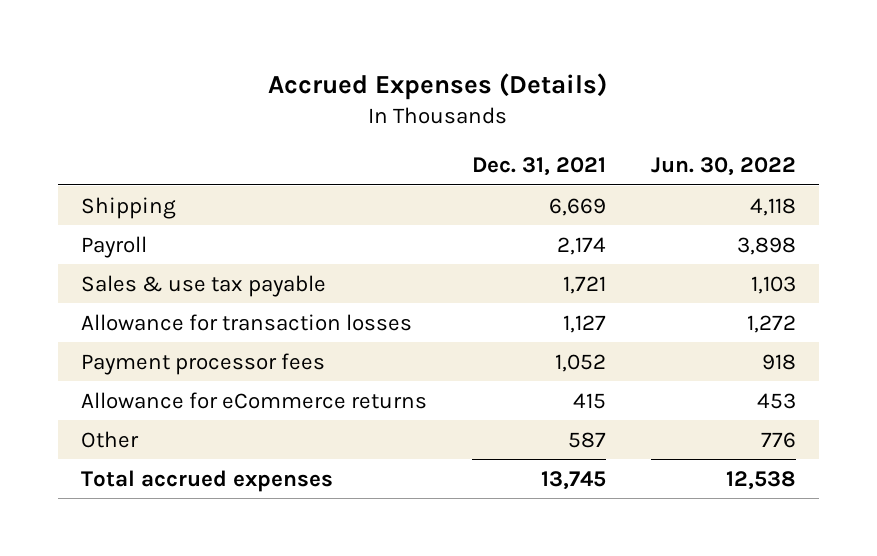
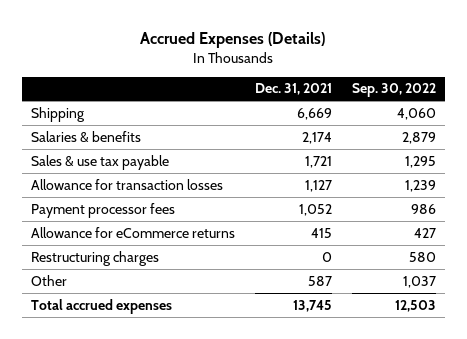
- | Dec. 31, 2021 | Jun. 30, 2022
+ | Dec. 31, 2021 | Sep. 30, 2022
- Payroll | 2,174 | 3,898
+ Salaries & benefits | 2,174 | 2,879
+ Restructuring charges | 0 | 580

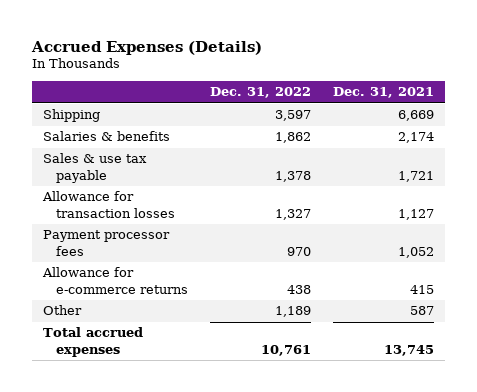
- | Dec. 31, 2021 | Sep. 30, 2022
+ | Dec. 31, 2022 | Dec. 31, 2021
- Allowance for eCommerce returns | 415 | 427
- Restructuring charges | 0 | 580
+ Allowance for e-commerce returns | 438 | 415

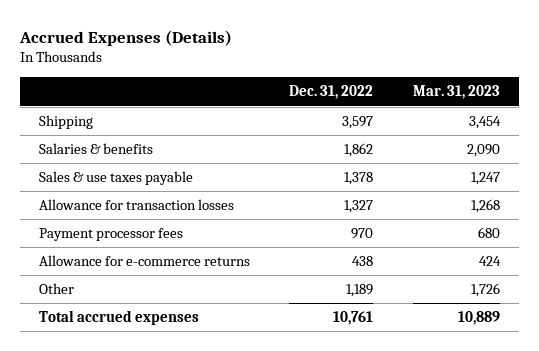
- | Dec. 31, 2022 | Dec. 31, 2021
+ | Dec. 31, 2022 | Mar. 31, 2023
- Sales & use tax payable | 1,378 | 1,721
+ Sales & use taxes payable | 1,378 | 1,247

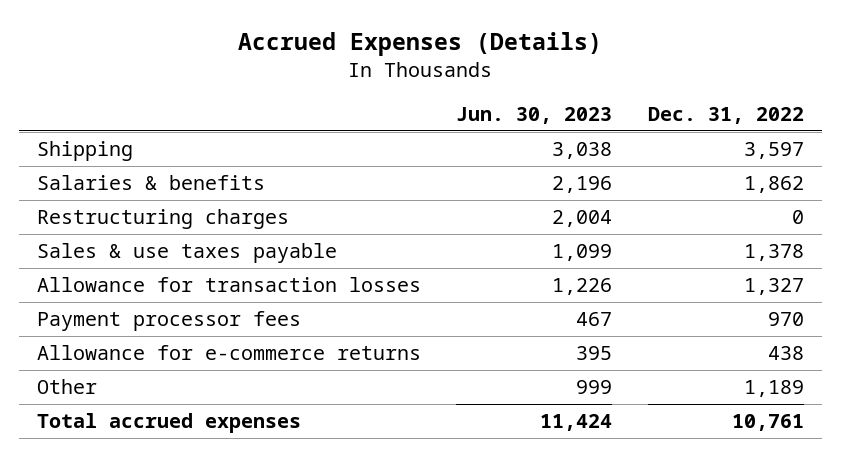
- | Dec. 31, 2022 | Mar. 31, 2023
+ | Jun. 30, 2023 | Dec. 31, 2022
+ Restructuring charges | 2,004 | 0

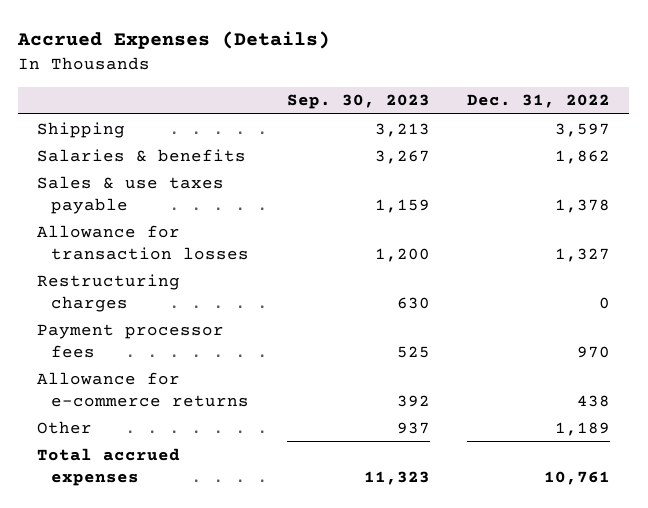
- | Jun. 30, 2023 | Dec. 31, 2022
+ | Sep. 30, 2023 | Dec. 31, 2022
moved down: Restructuring charges | 630 | 0

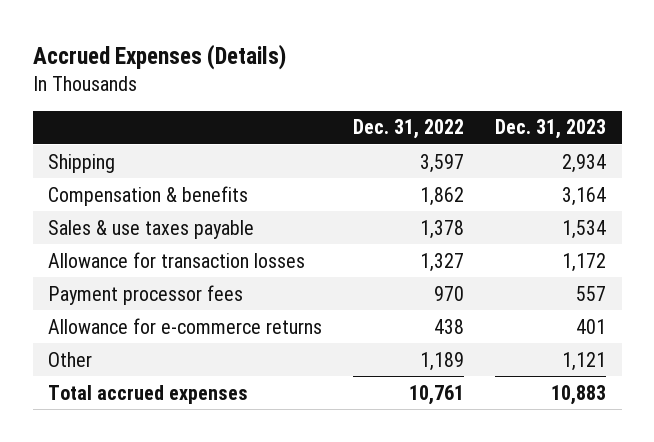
- | Sep. 30, 2023 | Dec. 31, 2022
+ | Dec. 31, 2022 | Dec. 31, 2023
- Salaries & benefits | 3,267 | 1,862
+ Compensation & benefits | 1,862 | 3,164
- Restructuring charges | 630 | 0

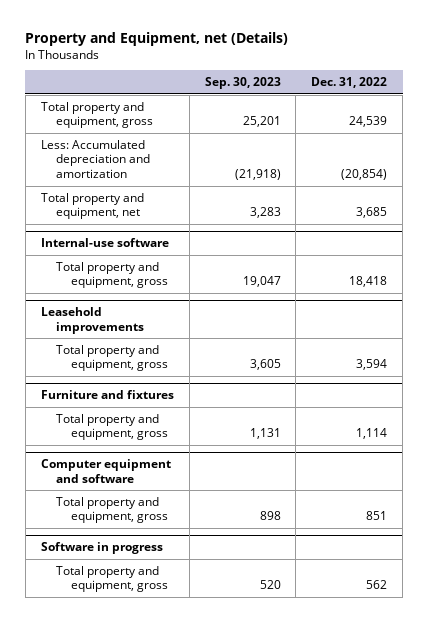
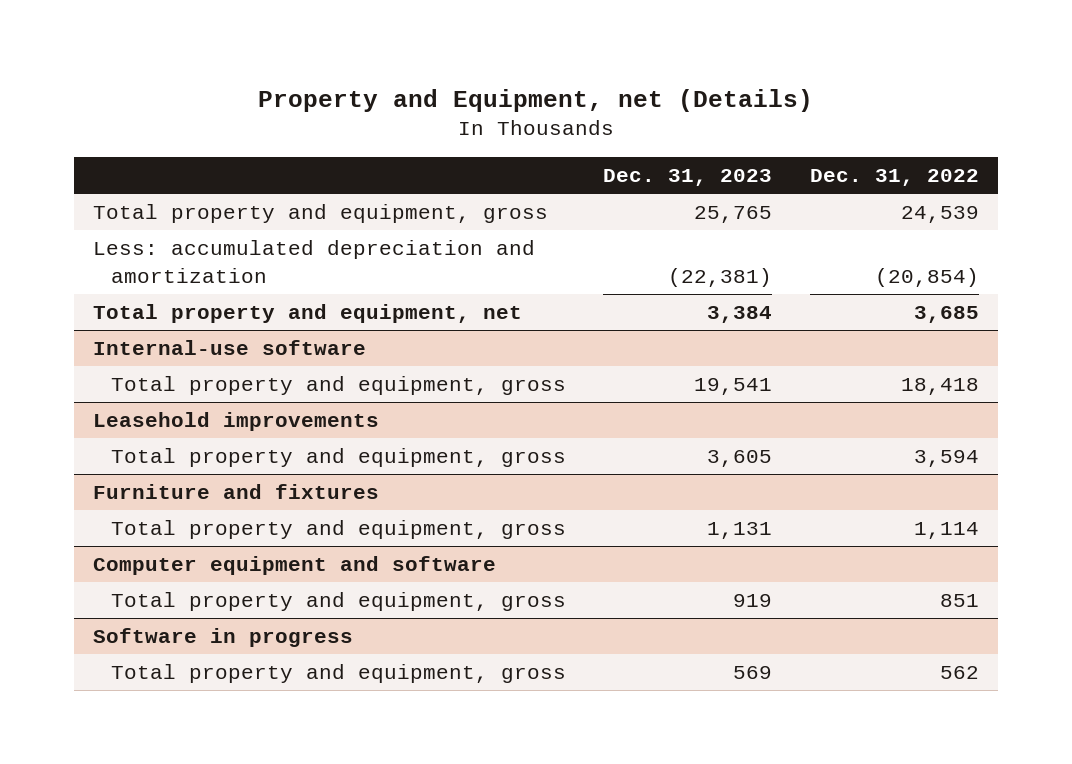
- | Sep. 30, 2023 | Dec. 31, 2022
+ | Dec. 31, 2023 | Dec. 31, 2022
- Less: Accumulated depreciation and amortization | (21,918) | (20,854)
+ Less: accumulated depreciation and amortization | (22,381) | (20,854)

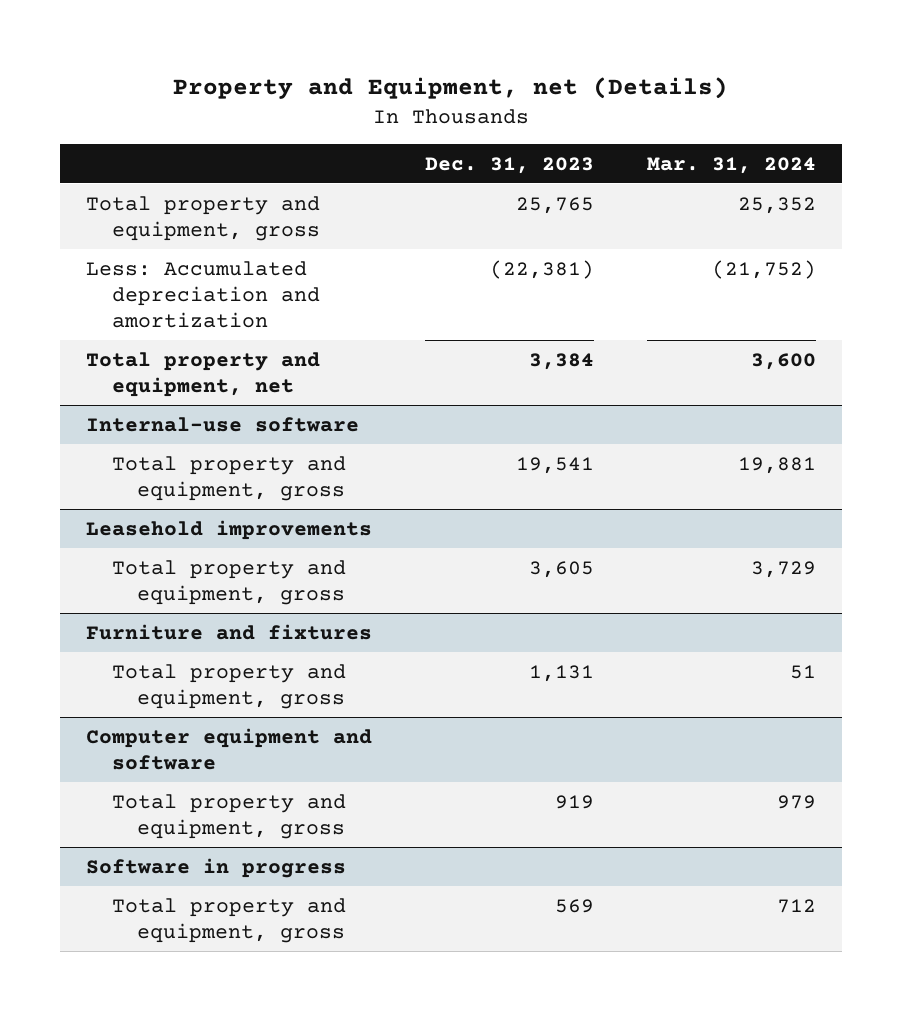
- | Dec. 31, 2023 | Dec. 31, 2022
+ | Dec. 31, 2023 | Mar. 31, 2024
- Less: accumulated depreciation and amortization | (22,381) | (20,854)
+ Less: Accumulated depreciation and amortization | (22,381) | (21,752)

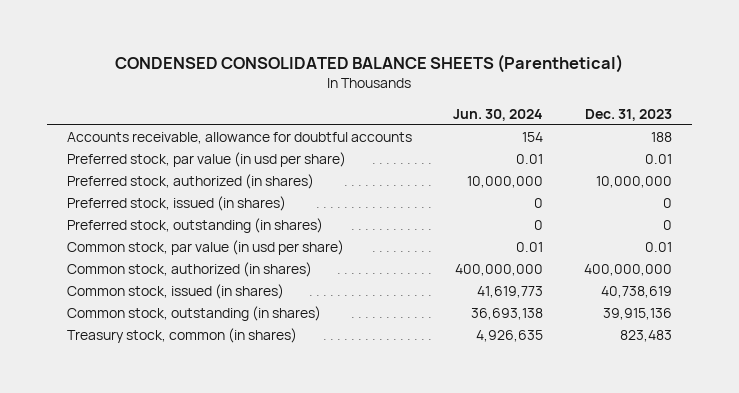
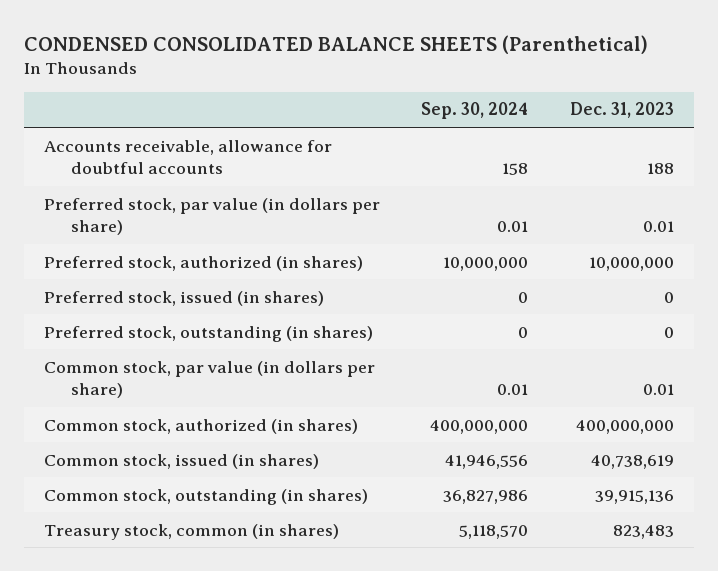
- | Jun. 30, 2024 | Dec. 31, 2023
+ | Sep. 30, 2024 | Dec. 31, 2023
- Preferred stock, par value (in usd per share) | 0.01 | 0.01
+ Preferred stock, par value (in dollars per share) | 0.01 | 0.01
- Common stock, par value (in usd per share) | 0.01 | 0.01
+ Common stock, par value (in dollars per share) | 0.01 | 0.01

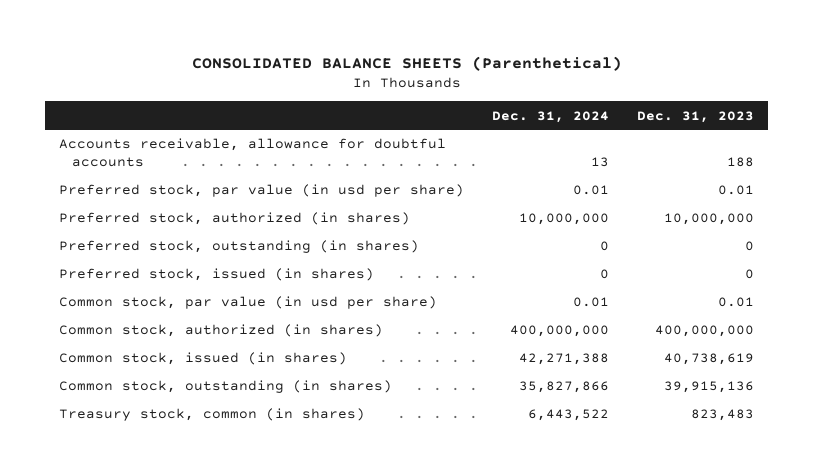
- CONDENSED CONSOLIDATED BALANCE SHEETS (Parenthetical)
+ CONSOLIDATED BALANCE SHEETS (Parenthetical)
- | Sep. 30, 2024 | Dec. 31, 2023
+ | Dec. 31, 2024 | Dec. 31, 2023
- Preferred stock, par value (in dollars per share) | 0.01 | 0.01
+ Preferred stock, par value (in usd per share) | 0.01 | 0.01
- Common stock, par value (in dollars per share) | 0.01 | 0.01
moved down: Preferred stock, issued (in shares) | 0 | 0
+ Common stock, par value (in usd per share) | 0.01 | 0.01

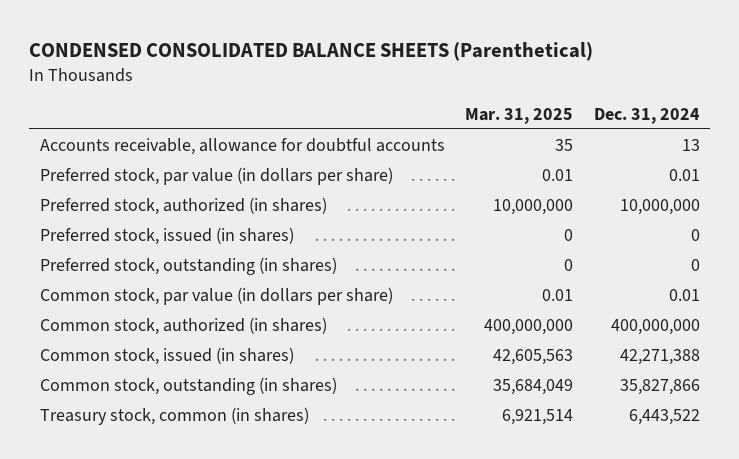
- CONSOLIDATED BALANCE SHEETS (Parenthetical)
+ CONDENSED CONSOLIDATED BALANCE SHEETS (Parenthetical)
- | Dec. 31, 2024 | Dec. 31, 2023
+ | Mar. 31, 2025 | Dec. 31, 2024
- Preferred stock, par value (in usd per share) | 0.01 | 0.01
+ Preferred stock, par value (in dollars per share) | 0.01 | 0.01
- Common stock, par value (in usd per share) | 0.01 | 0.01
moved down: Preferred stock, outstanding (in shares) | 0 | 0
+ Common stock, par value (in dollars per share) | 0.01 | 0.01

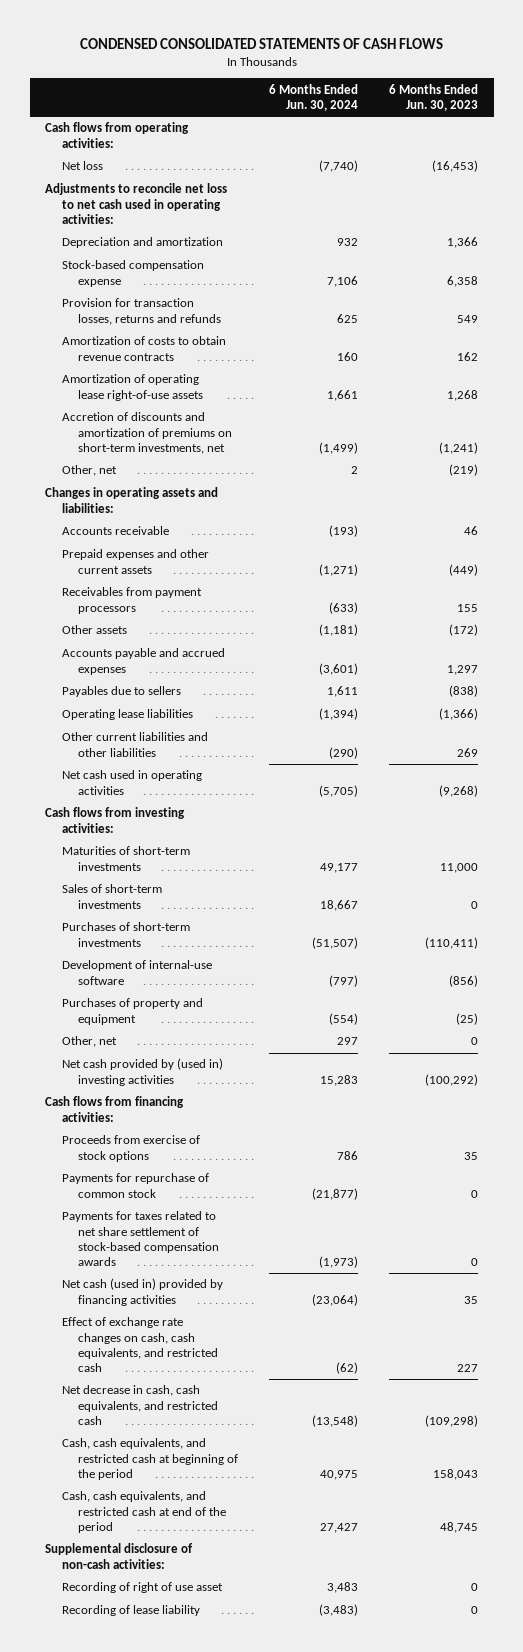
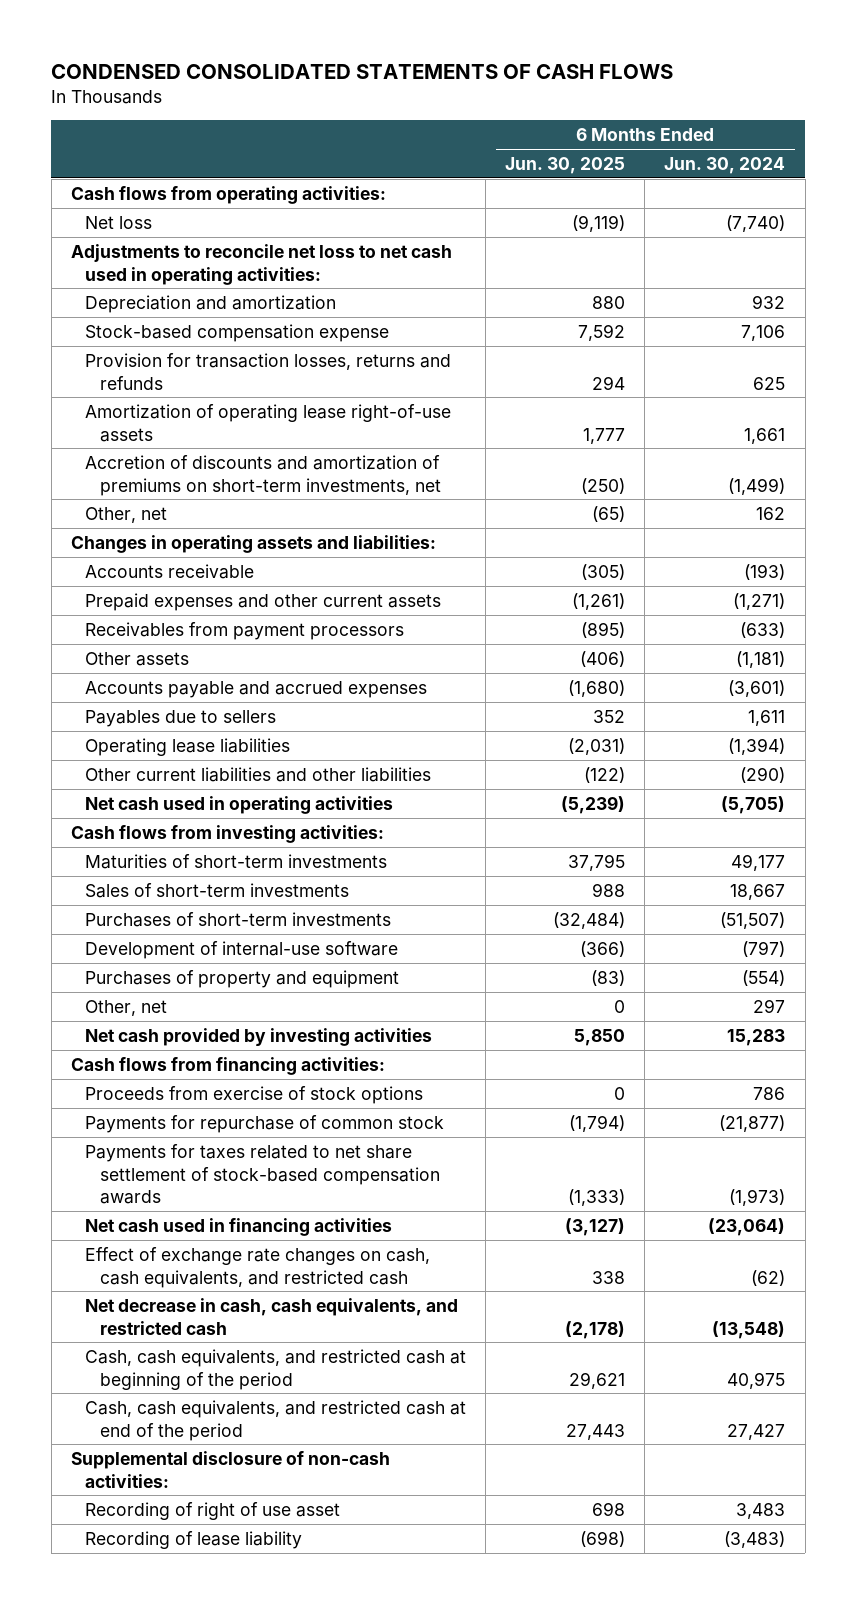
- | 6 Months Ended Jun. 30, 2024 | 6 Months Ended Jun. 30, 2023
+ | 6 Months Ended Jun. 30, 2025 | 6 Months Ended Jun. 30, 2024
- Amortization of costs to obtain revenue contracts | 160 | 162
- Other, net | 2 | (219)
+ Other, net | (65) | 162
- Net cash provided by (used in) investing activities | 15,283 | (100,292)
+ Net cash provided by investing activities | 5,850 | 15,283
- Net cash (used in) provided by financing activities | (23,064) | 35
+ Net cash used in financing activities | (3,127) | (23,064)

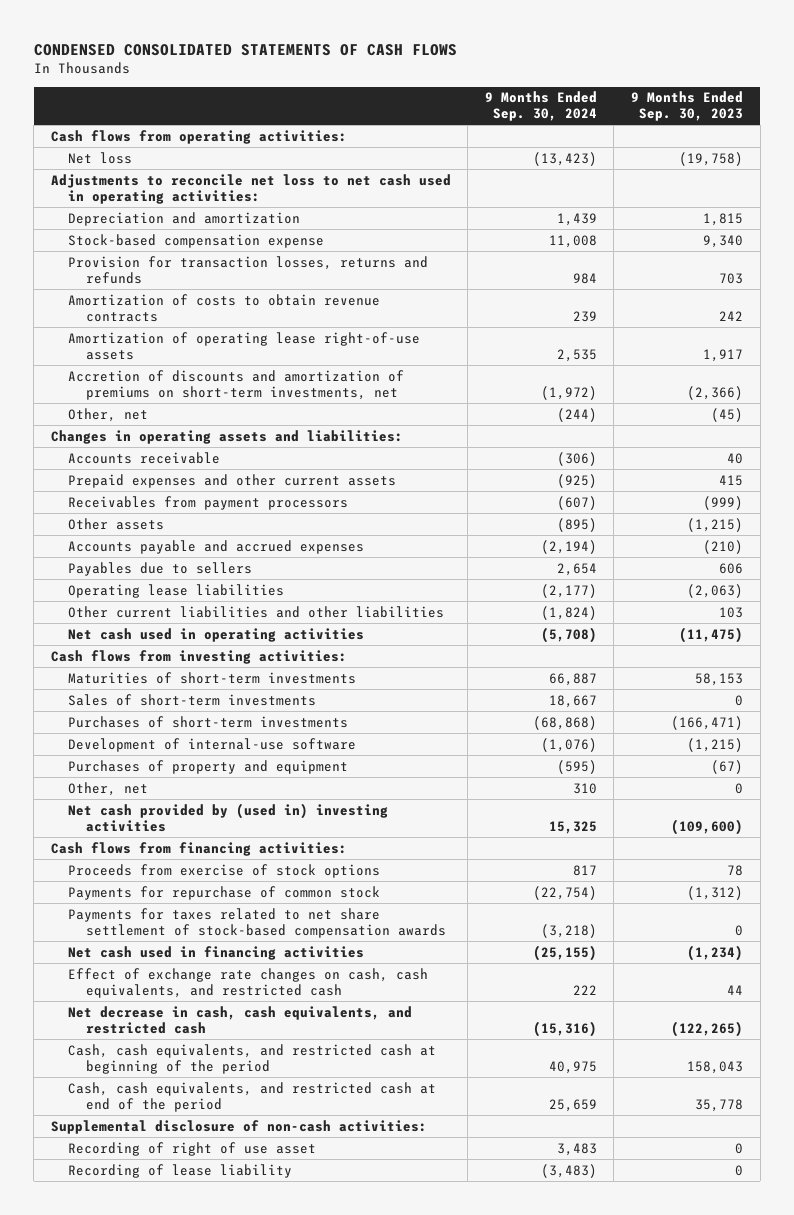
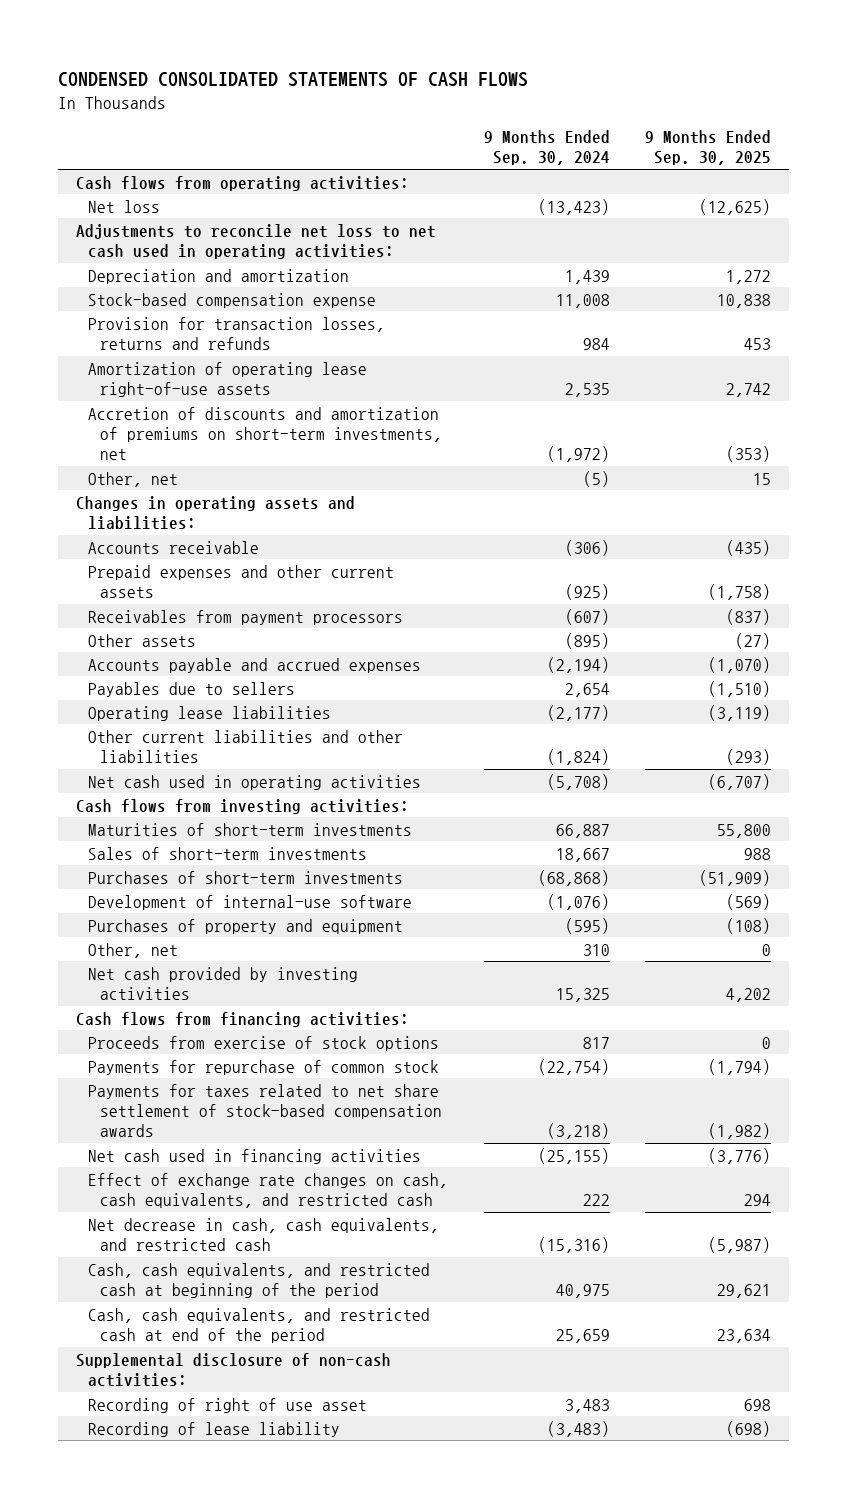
- | 9 Months Ended Sep. 30, 2024 | 9 Months Ended Sep. 30, 2023
+ | 9 Months Ended Sep. 30, 2024 | 9 Months Ended Sep. 30, 2025
- Amortization of costs to obtain revenue contracts | 239 | 242
- Other, net | (244) | (45)
+ Other, net | (5) | 15
- Net cash provided by (used in) investing activities | 15,325 | (109,600)
+ Net cash provided by investing activities | 15,325 | 4,202

